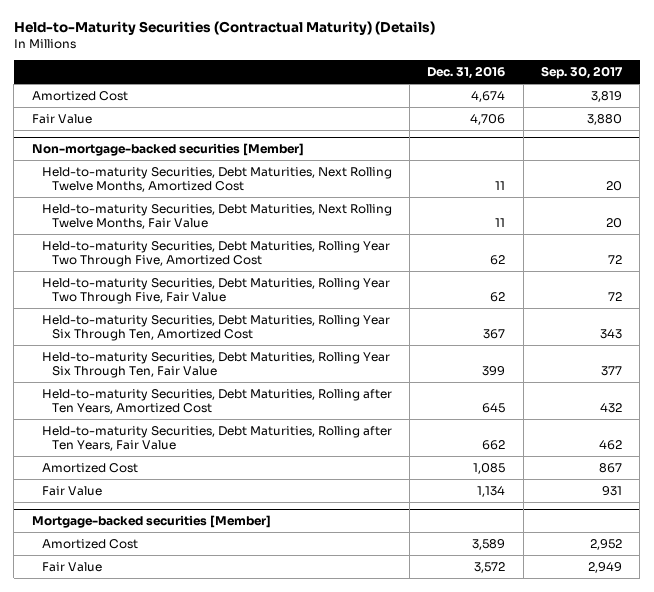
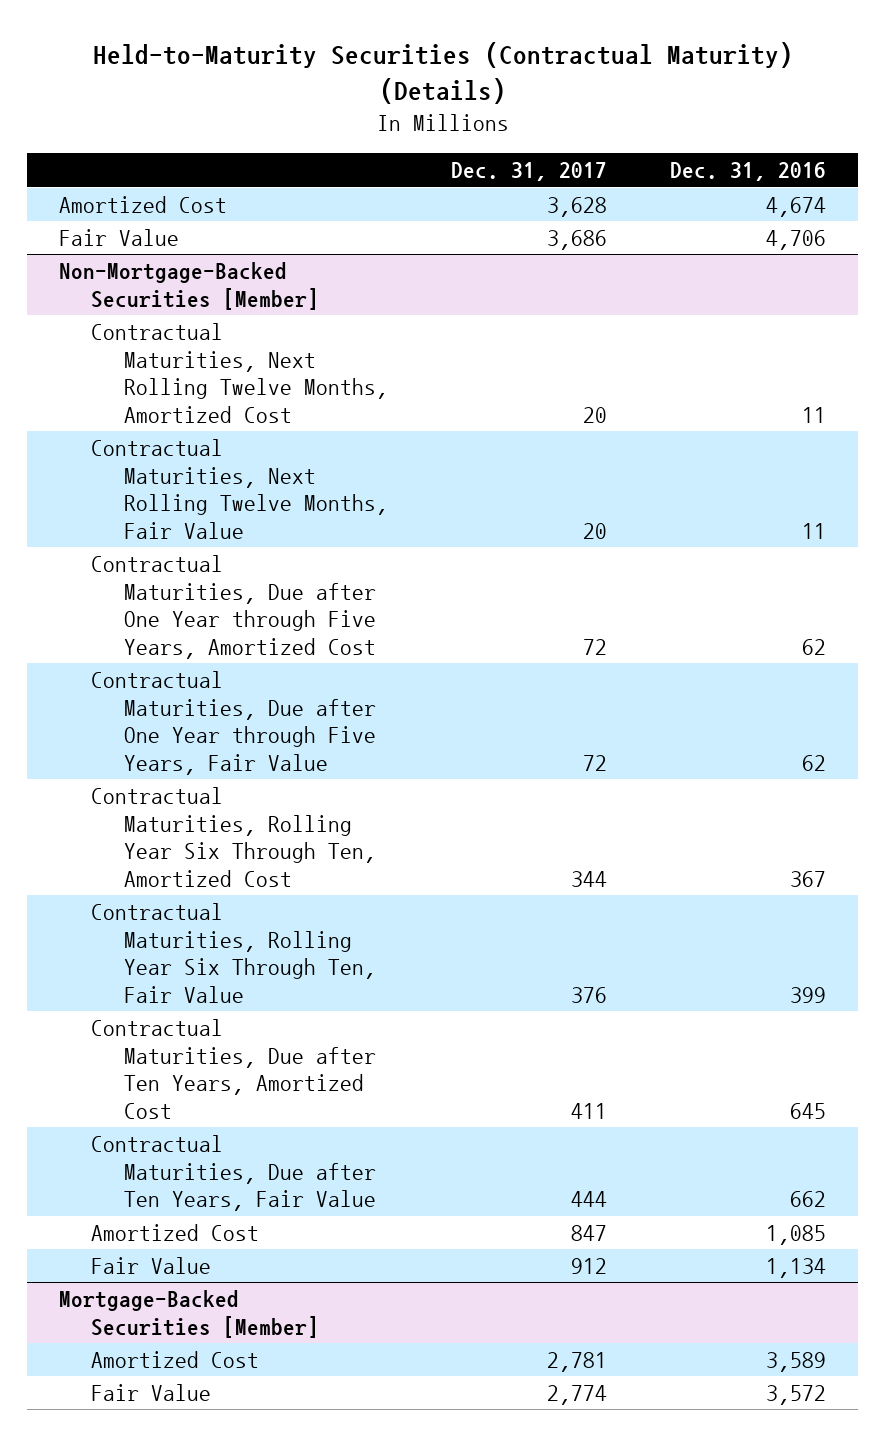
- | Dec. 31, 2016 | Sep. 30, 2017
+ | Dec. 31, 2017 | Dec. 31, 2016
- Non-mortgage-backed securities [Member]
- Held-to-maturity Securities, Debt Maturities, Next Rolling Twelve Months, Amortized Cost | 11 | 20
- Held-to-maturity Securities, Debt Maturities, Next Rolling Twelve Months, Fair Value | 11 | 20
- Held-to-maturity Securities, Debt Maturities, Rolling Year Two Through Five, Amortized Cost | 62 | 72
- Held-to-maturity Securities, Debt Maturities, Rolling Year Two Through Five, Fair Value | 62 | 72
- Held-to-maturity Securities, Debt Maturities, Rolling Year Six Through Ten, Amortized Cost | 367 | 343
- Held-to-maturity Securities, Debt Maturities, Rolling Year Six Through Ten, Fair Value | 399 | 377
- Held-to-maturity Securities, Debt Maturities, Rolling after Ten Years, Amortized Cost | 645 | 432
- Held-to-maturity Securities, Debt Maturities, Rolling after Ten Years, Fair Value | 662 | 462
+ Non-Mortgage-Backed Securities [Member]
+ Contractual Maturities, Next Rolling Twelve Months, Amortized Cost | 20 | 11
+ Contractual Maturities, Next Rolling Twelve Months, Fair Value | 20 | 11
+ Contractual Maturities, Due after One Year through Five Years, Amortized Cost | 72 | 62
+ Contractual Maturities, Due after One Year through Five Years, Fair Value | 72 | 62
+ Contractual Maturities, Rolling Year Six Through Ten, Amortized Cost | 344 | 367
+ Contractual Maturities, Rolling Year Six Through Ten, Fair Value | 376 | 399
+ Contractual Maturities, Due after Ten Years, Amortized Cost | 411 | 645
+ Contractual Maturities, Due after Ten Years, Fair Value | 444 | 662
- Mortgage-backed securities [Member]
+ Mortgage-Backed Securities [Member]

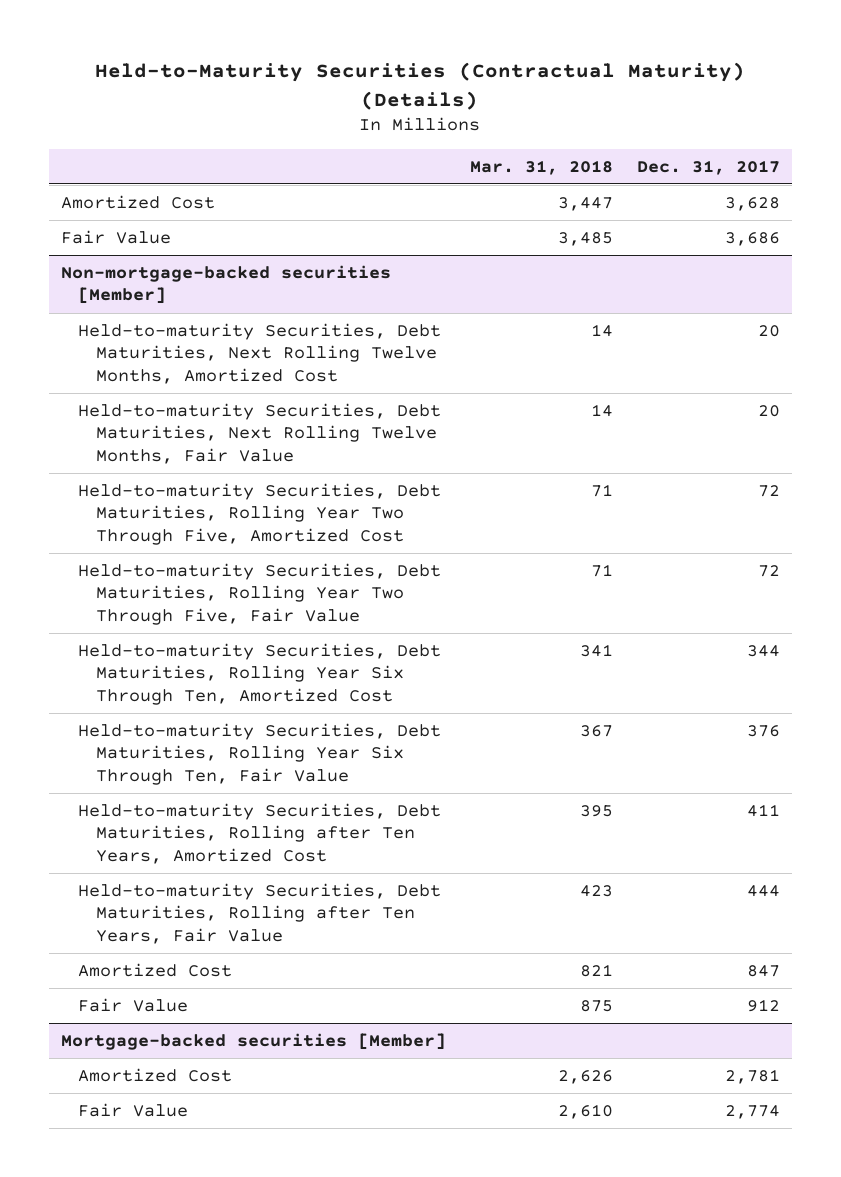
- | Dec. 31, 2017 | Dec. 31, 2016
+ | Mar. 31, 2018 | Dec. 31, 2017
- Non-Mortgage-Backed Securities [Member]
- Contractual Maturities, Next Rolling Twelve Months, Amortized Cost | 20 | 11
- Contractual Maturities, Next Rolling Twelve Months, Fair Value | 20 | 11
- Contractual Maturities, Due after One Year through Five Years, Amortized Cost | 72 | 62
- Contractual Maturities, Due after One Year through Five Years, Fair Value | 72 | 62
- Contractual Maturities, Rolling Year Six Through Ten, Amortized Cost | 344 | 367
- Contractual Maturities, Rolling Year Six Through Ten, Fair Value | 376 | 399
- Contractual Maturities, Due after Ten Years, Amortized Cost | 411 | 645
- Contractual Maturities, Due after Ten Years, Fair Value | 444 | 662
+ Non-mortgage-backed securities [Member]
+ Held-to-maturity Securities, Debt Maturities, Next Rolling Twelve Months, Amortized Cost | 14 | 20
+ Held-to-maturity Securities, Debt Maturities, Next Rolling Twelve Months, Fair Value | 14 | 20
+ Held-to-maturity Securities, Debt Maturities, Rolling Year Two Through Five, Amortized Cost | 71 | 72
+ Held-to-maturity Securities, Debt Maturities, Rolling Year Two Through Five, Fair Value | 71 | 72
+ Held-to-maturity Securities, Debt Maturities, Rolling Year Six Through Ten, Amortized Cost | 341 | 344
+ Held-to-maturity Securities, Debt Maturities, Rolling Year Six Through Ten, Fair Value | 367 | 376
+ Held-to-maturity Securities, Debt Maturities, Rolling after Ten Years, Amortized Cost | 395 | 411
+ Held-to-maturity Securities, Debt Maturities, Rolling after Ten Years, Fair Value | 423 | 444
- Mortgage-Backed Securities [Member]
+ Mortgage-backed securities [Member]

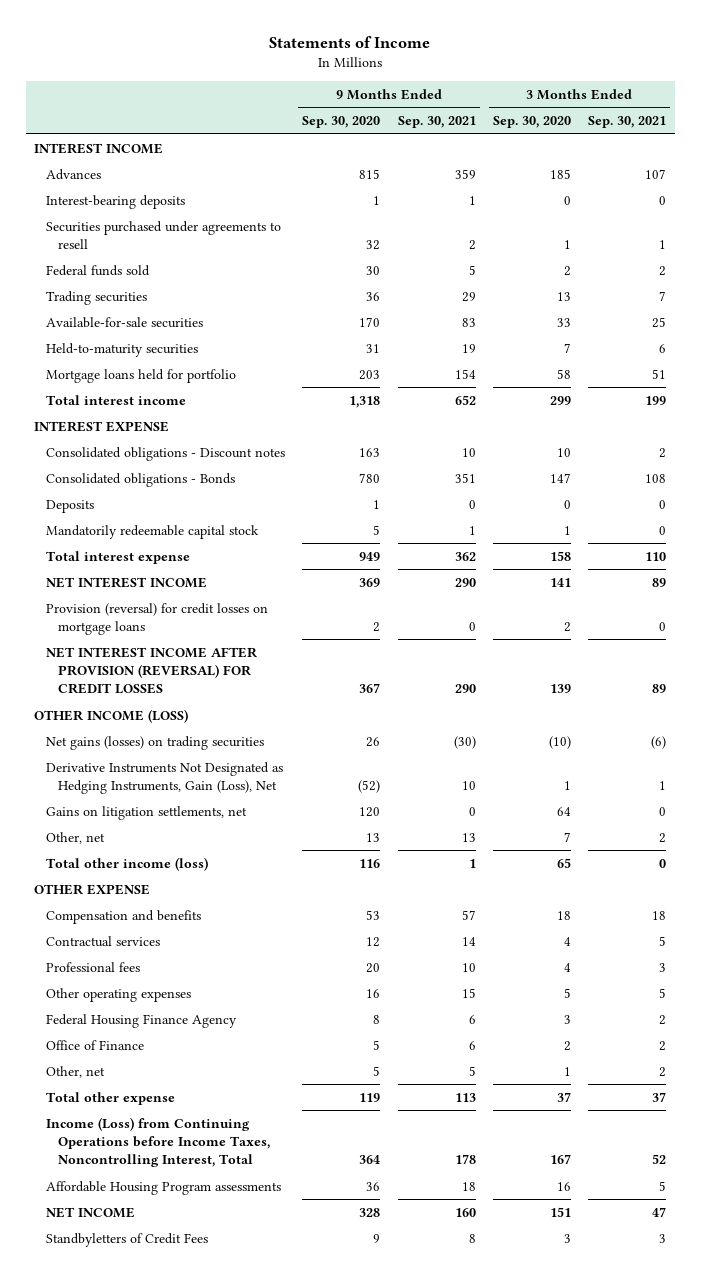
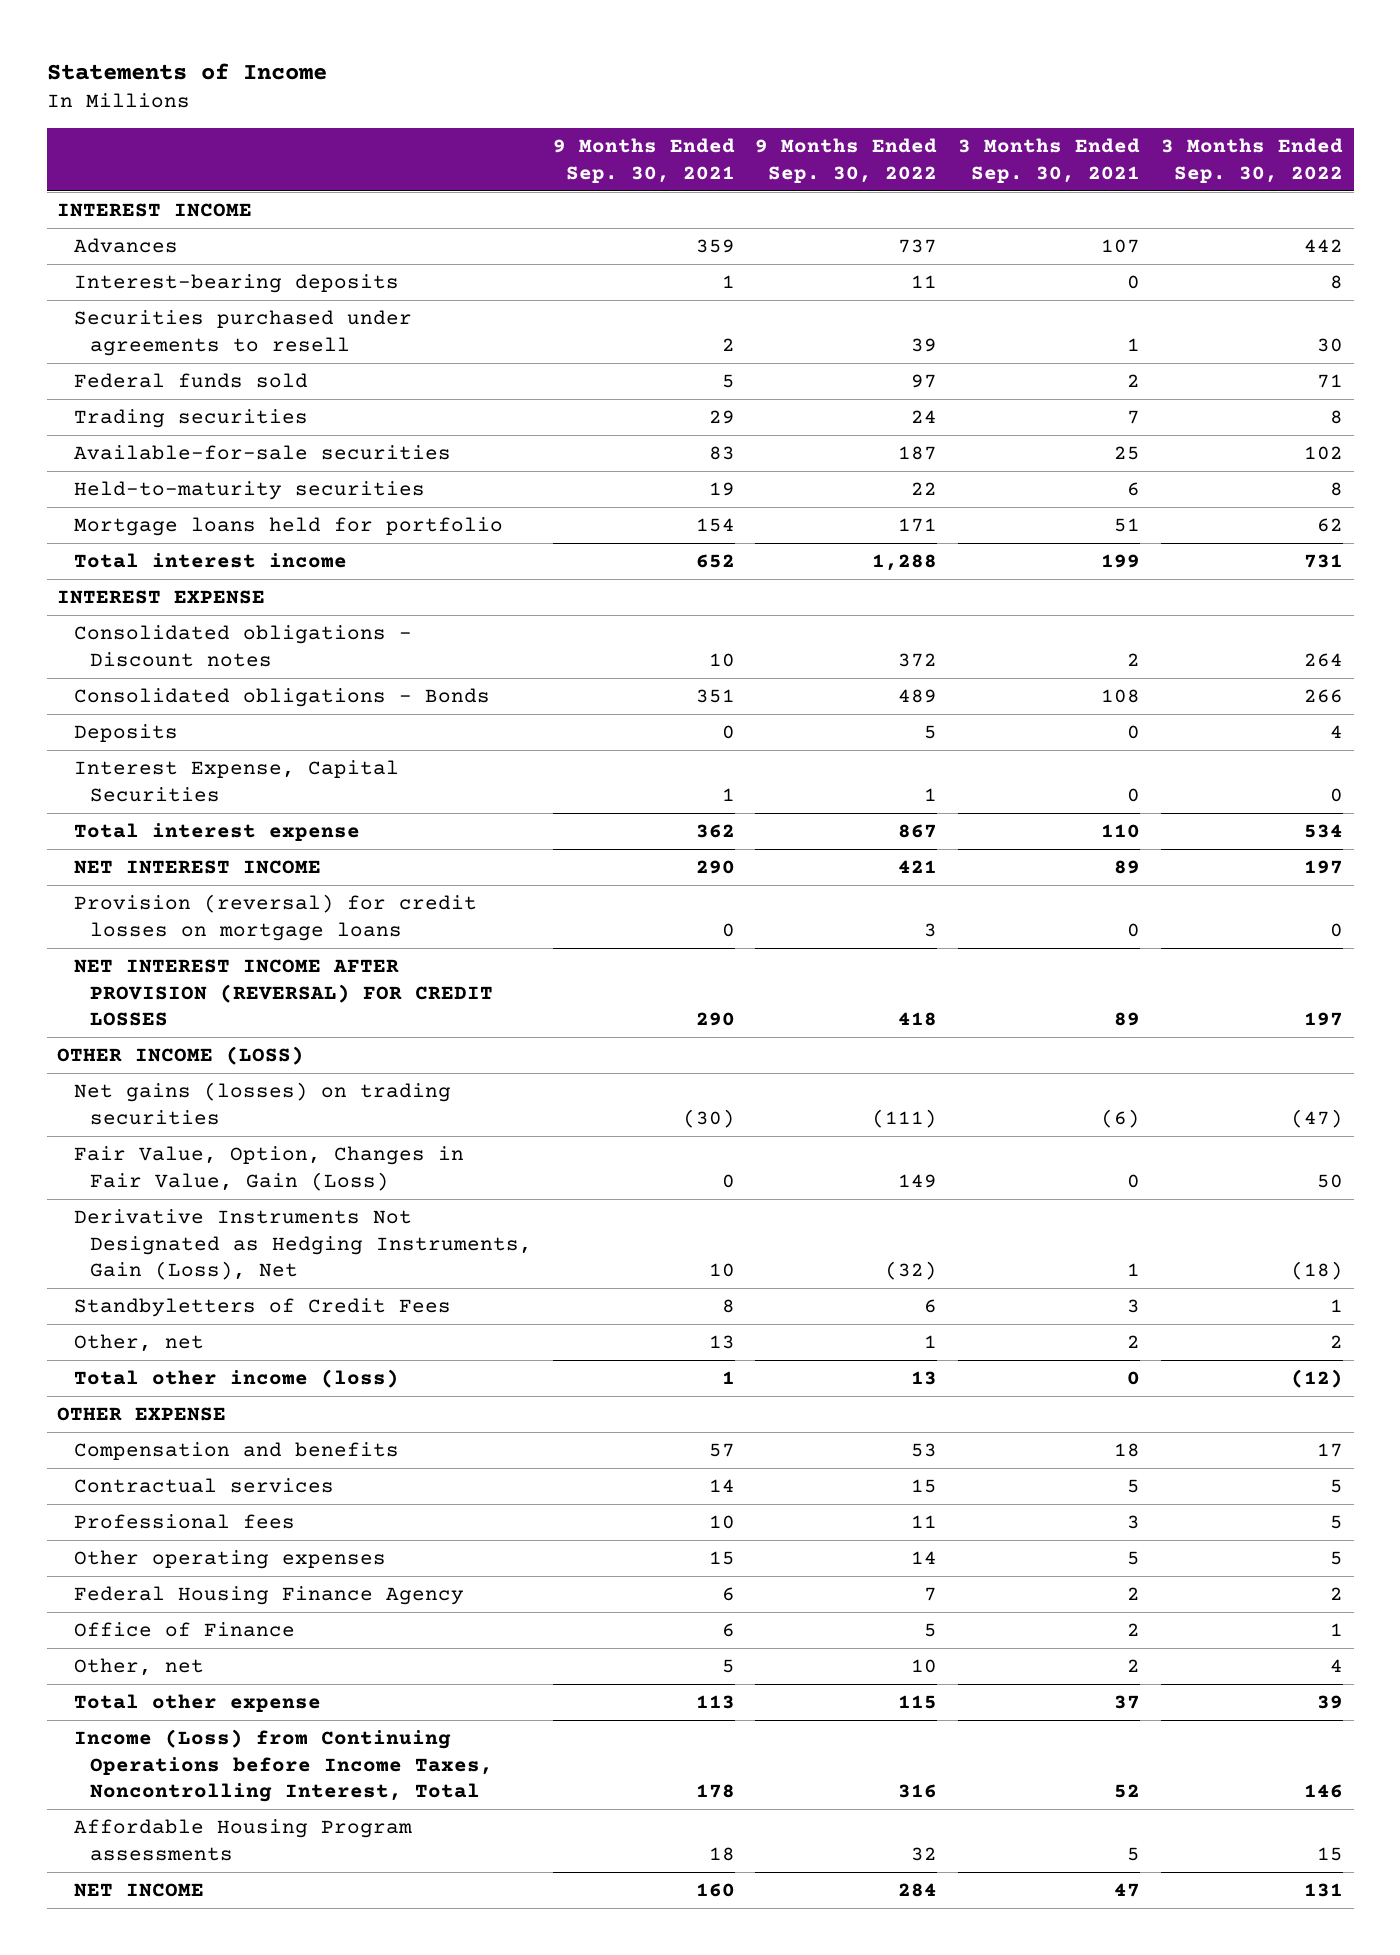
- | 9 Months Ended Sep. 30, 2020 | 9 Months Ended Sep. 30, 2021 | 3 Months Ended Sep. 30, 2020 | 3 Months Ended Sep. 30, 2021
+ | 9 Months Ended Sep. 30, 2021 | 9 Months Ended Sep. 30, 2022 | 3 Months Ended Sep. 30, 2021 | 3 Months Ended Sep. 30, 2022
- Mandatorily redeemable capital stock | 5 | 1 | 1 | 0
+ Interest Expense, Capital Securities | 1 | 1 | 0 | 0
+ Fair Value, Option, Changes in Fair Value, Gain (Loss) | 0 | 149 | 0 | 50
- Gains on litigation settlements, net | 120 | 0 | 64 | 0
moved up: Standbyletters of Credit Fees | 8 | 6 | 3 | 1

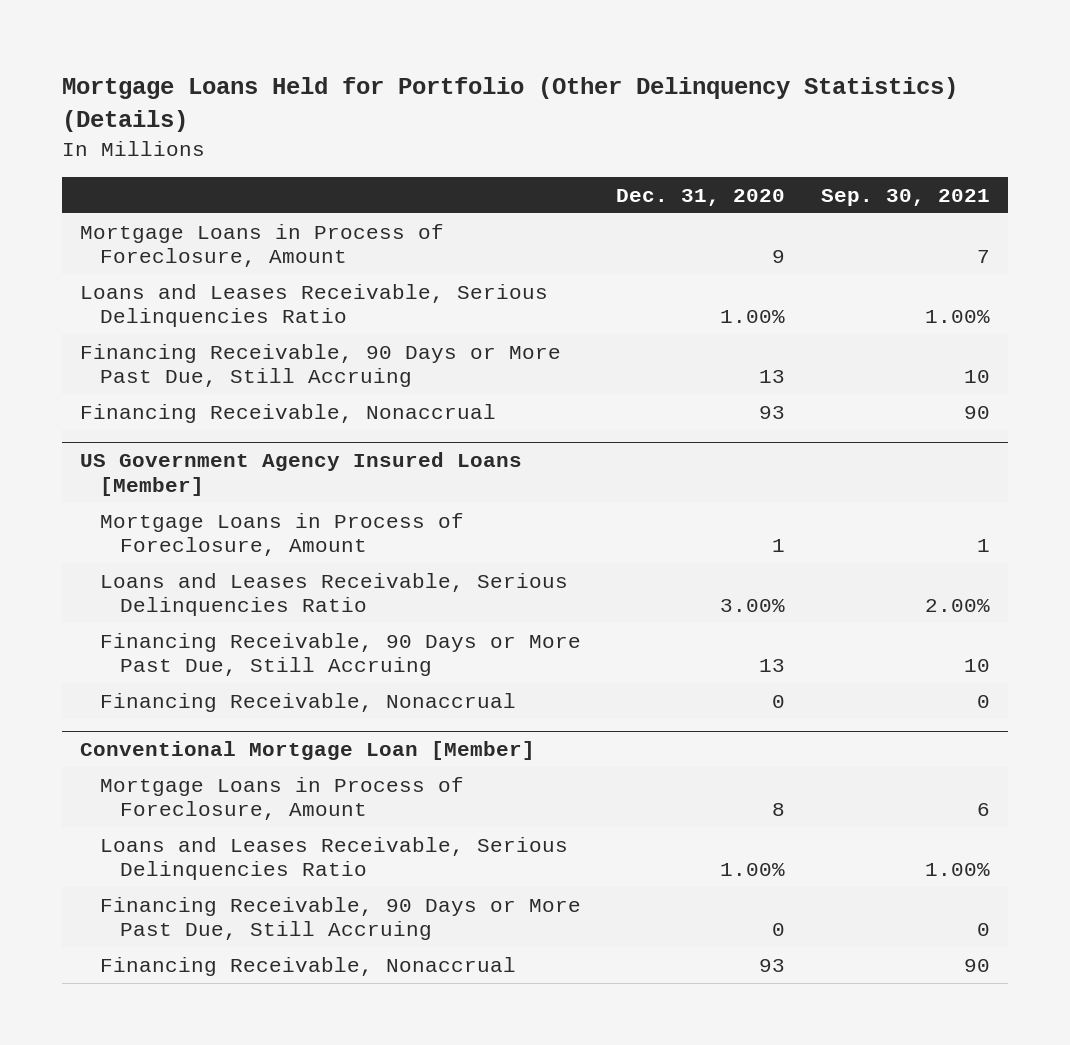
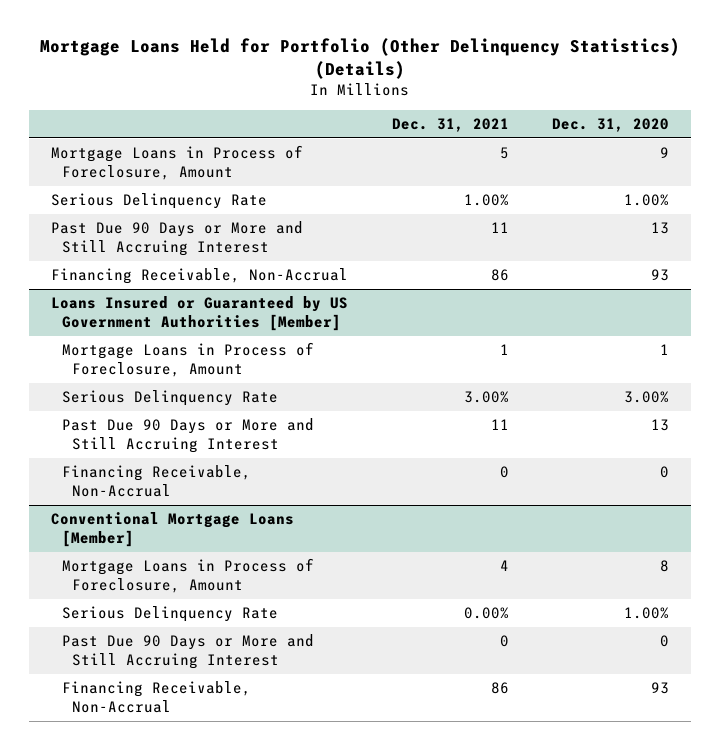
- | Dec. 31, 2020 | Sep. 30, 2021
+ | Dec. 31, 2021 | Dec. 31, 2020
- Loans and Leases Receivable, Serious Delinquencies Ratio | 1.00% | 1.00%
- Financing Receivable, 90 Days or More Past Due, Still Accruing | 13 | 10
- Financing Receivable, Nonaccrual | 93 | 90
- US Government Agency Insured Loans [Member]
+ Serious Delinquency Rate | 1.00% | 1.00%
+ Past Due 90 Days or More and Still Accruing Interest | 11 | 13
+ Financing Receivable, Non-Accrual | 86 | 93
+ Loans Insured or Guaranteed by US Government Authorities [Member]
- Loans and Leases Receivable, Serious Delinquencies Ratio | 3.00% | 2.00%
- Financing Receivable, 90 Days or More Past Due, Still Accruing | 13 | 10
- Financing Receivable, Nonaccrual | 0 | 0
- Conventional Mortgage Loan [Member]
+ Serious Delinquency Rate | 3.00% | 3.00%
+ Past Due 90 Days or More and Still Accruing Interest | 11 | 13
+ Financing Receivable, Non-Accrual | 0 | 0
+ Conventional Mortgage Loans [Member]
- Loans and Leases Receivable, Serious Delinquencies Ratio | 1.00% | 1.00%
- Financing Receivable, 90 Days or More Past Due, Still Accruing | 0 | 0
- Financing Receivable, Nonaccrual | 93 | 90
+ Serious Delinquency Rate | 0.00% | 1.00%
+ Past Due 90 Days or More and Still Accruing Interest | 0 | 0
+ Financing Receivable, Non-Accrual | 86 | 93

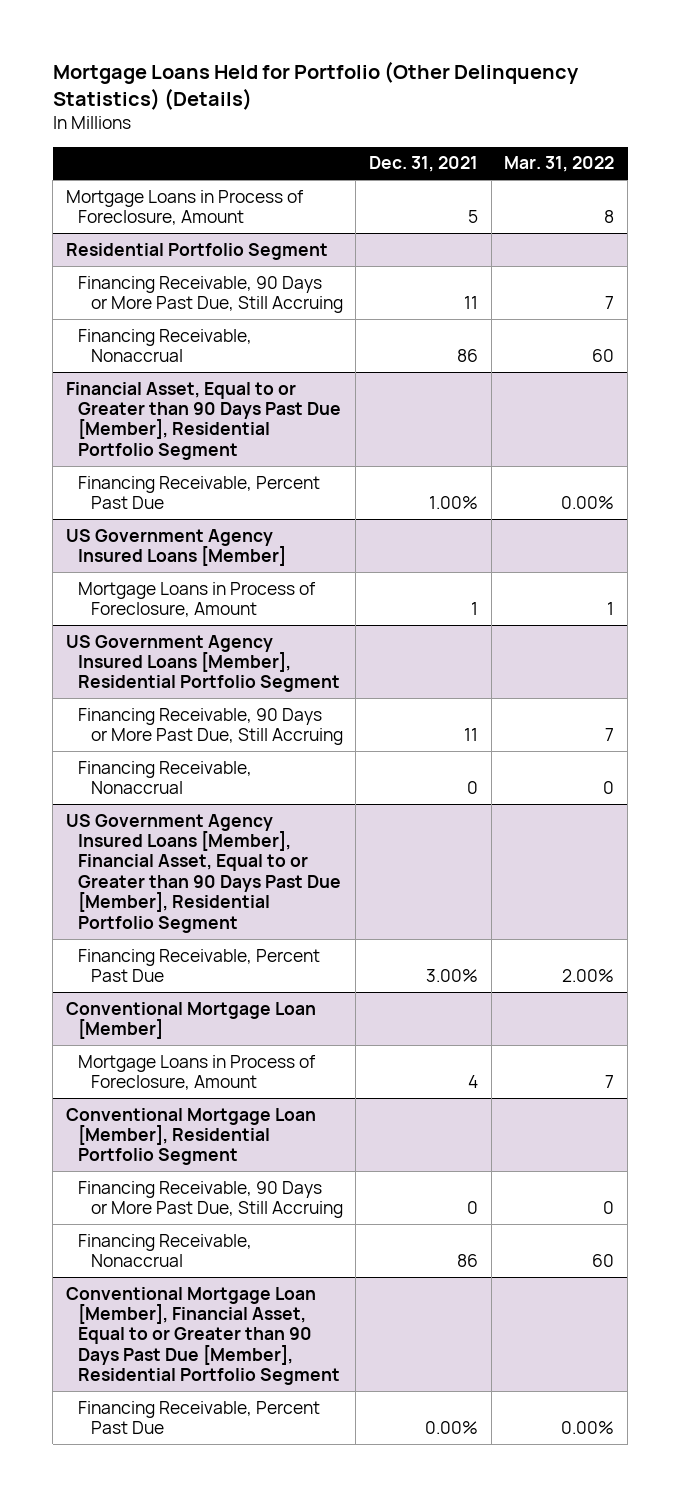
- | Dec. 31, 2021 | Dec. 31, 2020
+ | Dec. 31, 2021 | Mar. 31, 2022
- Serious Delinquency Rate | 1.00% | 1.00%
- Past Due 90 Days or More and Still Accruing Interest | 11 | 13
- Financing Receivable, Non-Accrual | 86 | 93
- Loans Insured or Guaranteed by US Government Authorities [Member]
+ Residential Portfolio Segment
+ Financing Receivable, 90 Days or More Past Due, Still Accruing | 11 | 7
+ Financing Receivable, Nonaccrual | 86 | 60
+ Financial Asset, Equal to or Greater than 90 Days Past Due [Member], Residential Portfolio Segment
+ Financing Receivable, Percent Past Due | 1.00% | 0.00%
+ US Government Agency Insured Loans [Member]
- Serious Delinquency Rate | 3.00% | 3.00%
- Past Due 90 Days or More and Still Accruing Interest | 11 | 13
- Financing Receivable, Non-Accrual | 0 | 0
- Conventional Mortgage Loans [Member]
+ US Government Agency Insured Loans [Member], Residential Portfolio Segment
+ Financing Receivable, 90 Days or More Past Due, Still Accruing | 11 | 7
+ Financing Receivable, Nonaccrual | 0 | 0
+ US Government Agency Insured Loans [Member], Financial Asset, Equal to or Greater than 90 Days Past Due [Member], Residential Portfolio Segment
+ Financing Receivable, Percent Past Due | 3.00% | 2.00%
+ Conventional Mortgage Loan [Member]
- Serious Delinquency Rate | 0.00% | 1.00%
- Past Due 90 Days or More and Still Accruing Interest | 0 | 0
- Financing Receivable, Non-Accrual | 86 | 93
+ Conventional Mortgage Loan [Member], Residential Portfolio Segment
+ Financing Receivable, 90 Days or More Past Due, Still Accruing | 0 | 0
+ Financing Receivable, Nonaccrual | 86 | 60
+ Conventional Mortgage Loan [Member], Financial Asset, Equal to or Greater than 90 Days Past Due [Member], Residential Portfolio Segment
+ Financing Receivable, Percent Past Due | 0.00% | 0.00%

